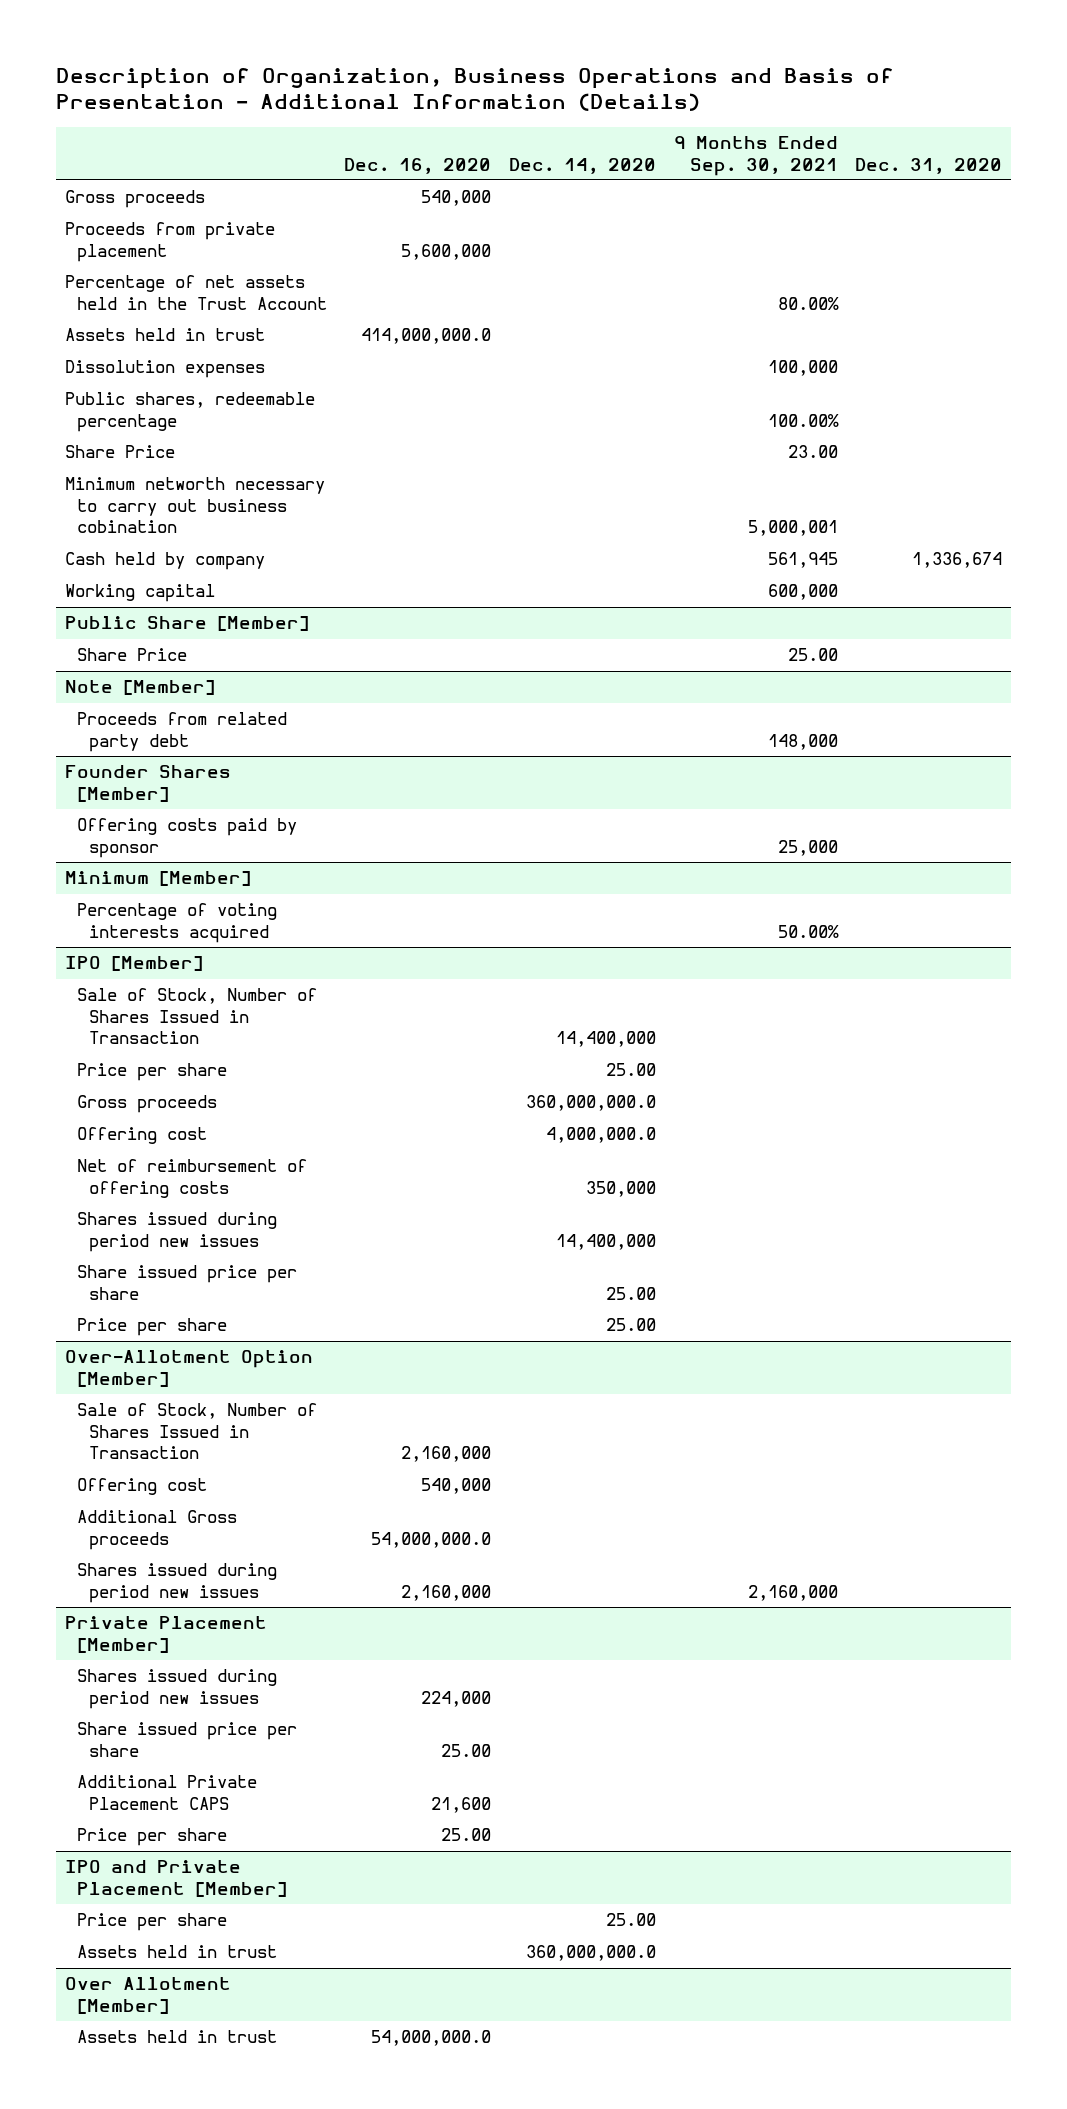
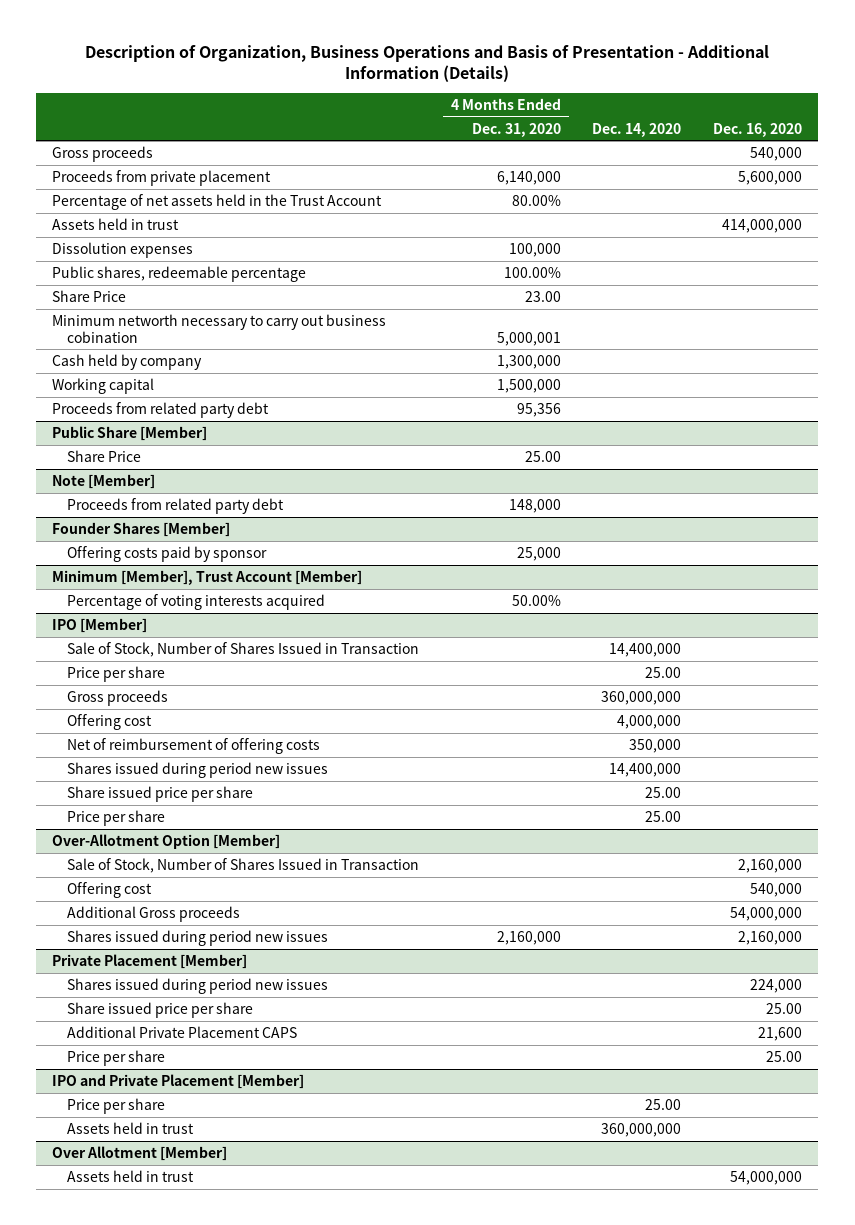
- | Dec. 16, 2020 | Dec. 14, 2020 | 9 Months Ended Sep. 30, 2021 | Dec. 31, 2020
+ | 4 Months Ended Dec. 31, 2020 | Dec. 14, 2020 | Dec. 16, 2020
- Assets held in trust | 414,000,000.0 | | |
+ Assets held in trust | | | 414,000,000
+ Proceeds from related party debt | 95,356 | |
- Minimum [Member]
+ Minimum [Member], Trust Account [Member]
@ IPO [Member]
- Gross proceeds | | 360,000,000.0 | |
- Offering cost | | 4,000,000.0 | |
+ Gross proceeds | | 360,000,000 |
+ Offering cost | | 4,000,000 |
@ Over-Allotment Option [Member]
- Additional Gross proceeds | 54,000,000.0 | | |
+ Additional Gross proceeds | | | 54,000,000
@ IPO and Private Placement [Member]
- Assets held in trust | | 360,000,000.0 | |
+ Assets held in trust | | 360,000,000 |
@ Over Allotment [Member]
- Assets held in trust | 54,000,000.0 | | |
+ Assets held in trust | | | 54,000,000

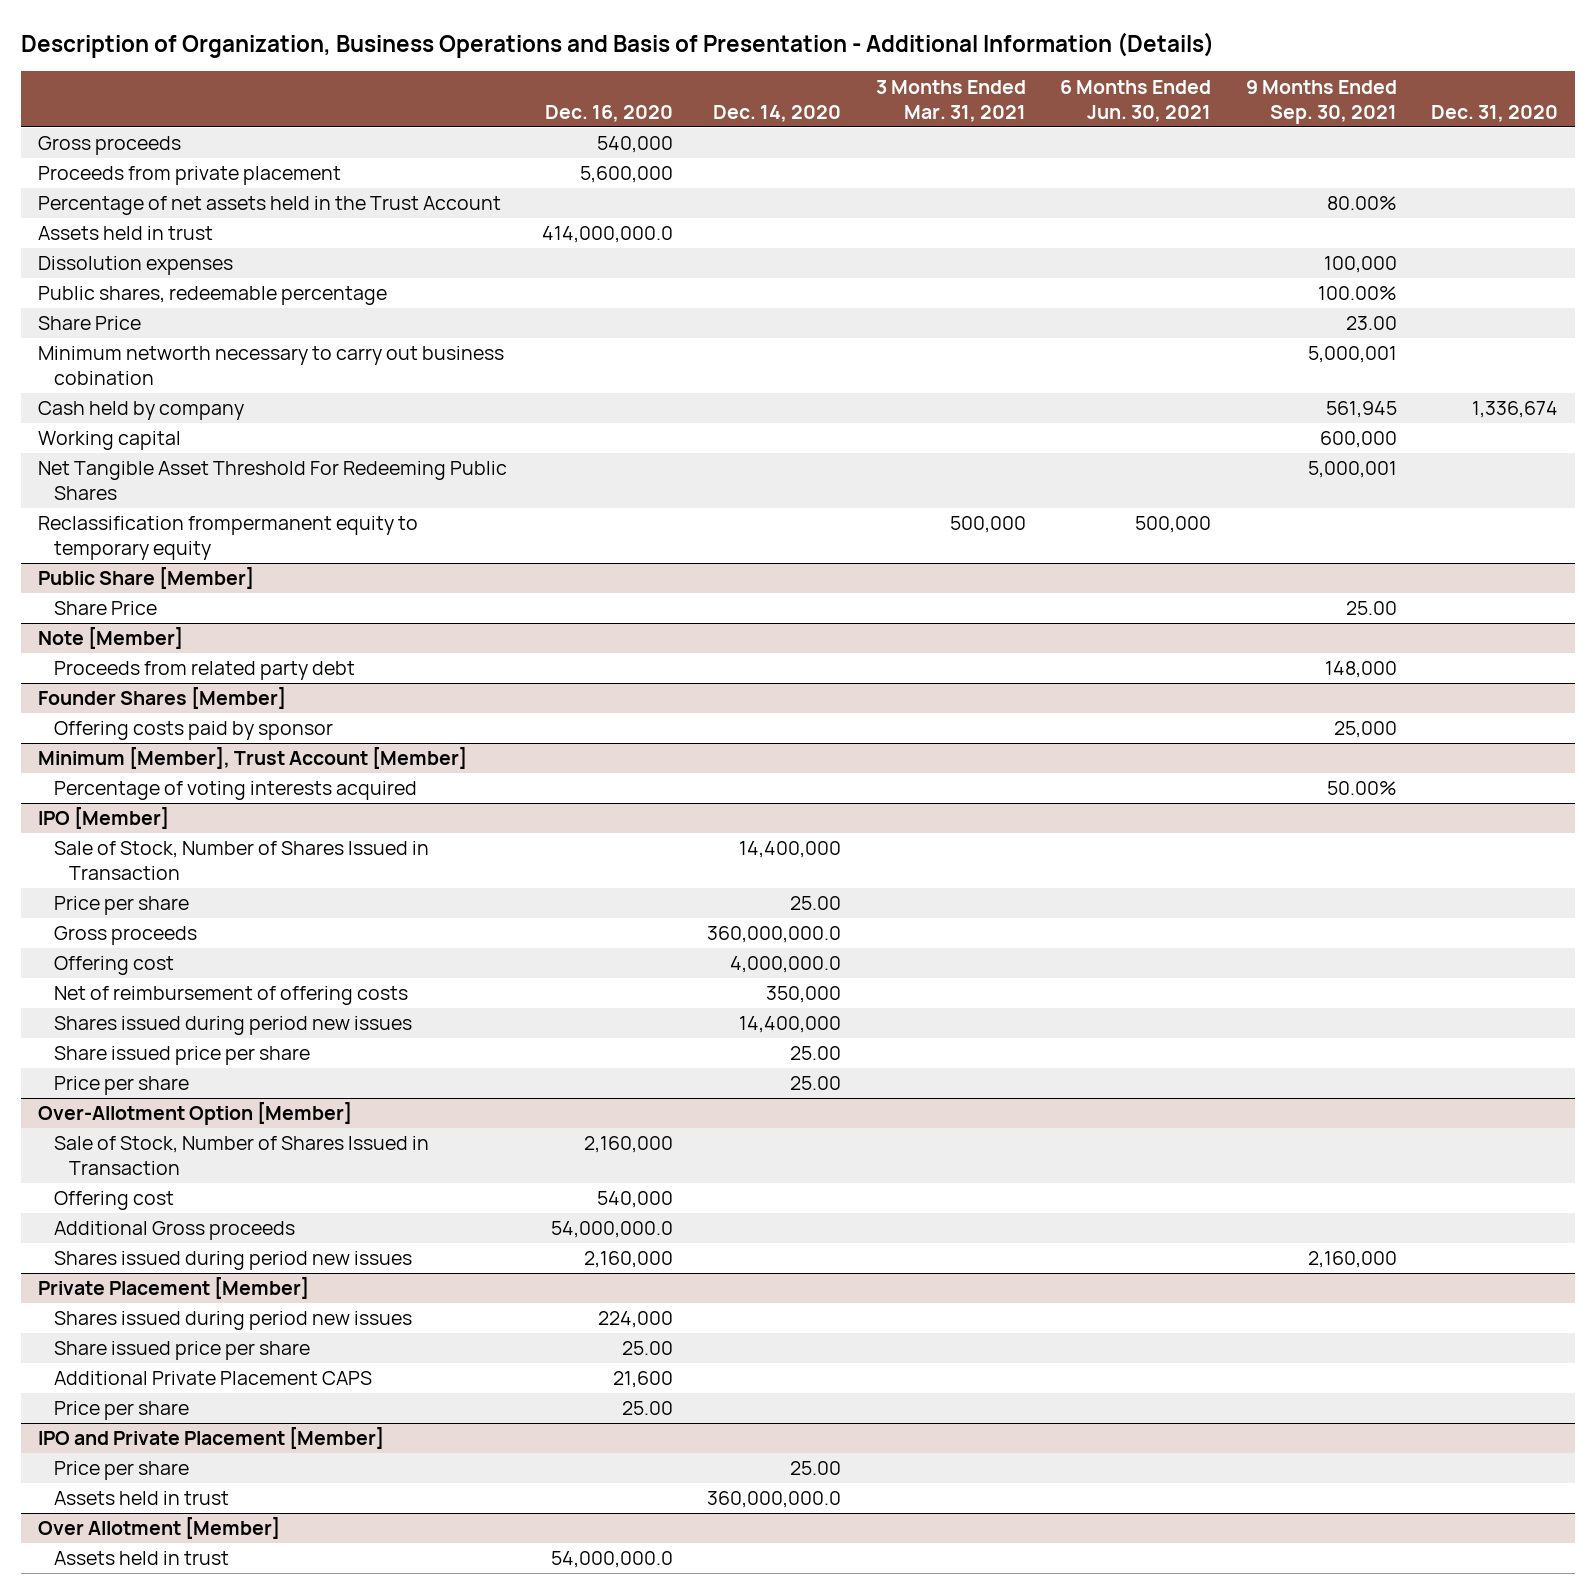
- | 4 Months Ended Dec. 31, 2020 | Dec. 14, 2020 | Dec. 16, 2020
+ | Dec. 16, 2020 | Dec. 14, 2020 | 3 Months Ended Mar. 31, 2021 | 6 Months Ended Jun. 30, 2021 | 9 Months Ended Sep. 30, 2021 | Dec. 31, 2020
- Assets held in trust | | | 414,000,000
+ Assets held in trust | 414,000,000.0 | | | | |
- Proceeds from related party debt | 95,356 | |
+ Net Tangible Asset Threshold For Redeeming Public Shares | | | | | 5,000,001 |
+ Reclassification frompermanent equity to temporary equity | | | 500,000 | 500,000 | |
@ IPO [Member]
- Gross proceeds | | 360,000,000 |
- Offering cost | | 4,000,000 |
+ Gross proceeds | | 360,000,000.0 | | | |
+ Offering cost | | 4,000,000.0 | | | |
@ Over-Allotment Option [Member]
- Additional Gross proceeds | | | 54,000,000
+ Additional Gross proceeds | 54,000,000.0 | | | | |
@ IPO and Private Placement [Member]
- Assets held in trust | | 360,000,000 |
+ Assets held in trust | | 360,000,000.0 | | | |
@ Over Allotment [Member]
- Assets held in trust | | | 54,000,000
+ Assets held in trust | 54,000,000.0 | | | | |

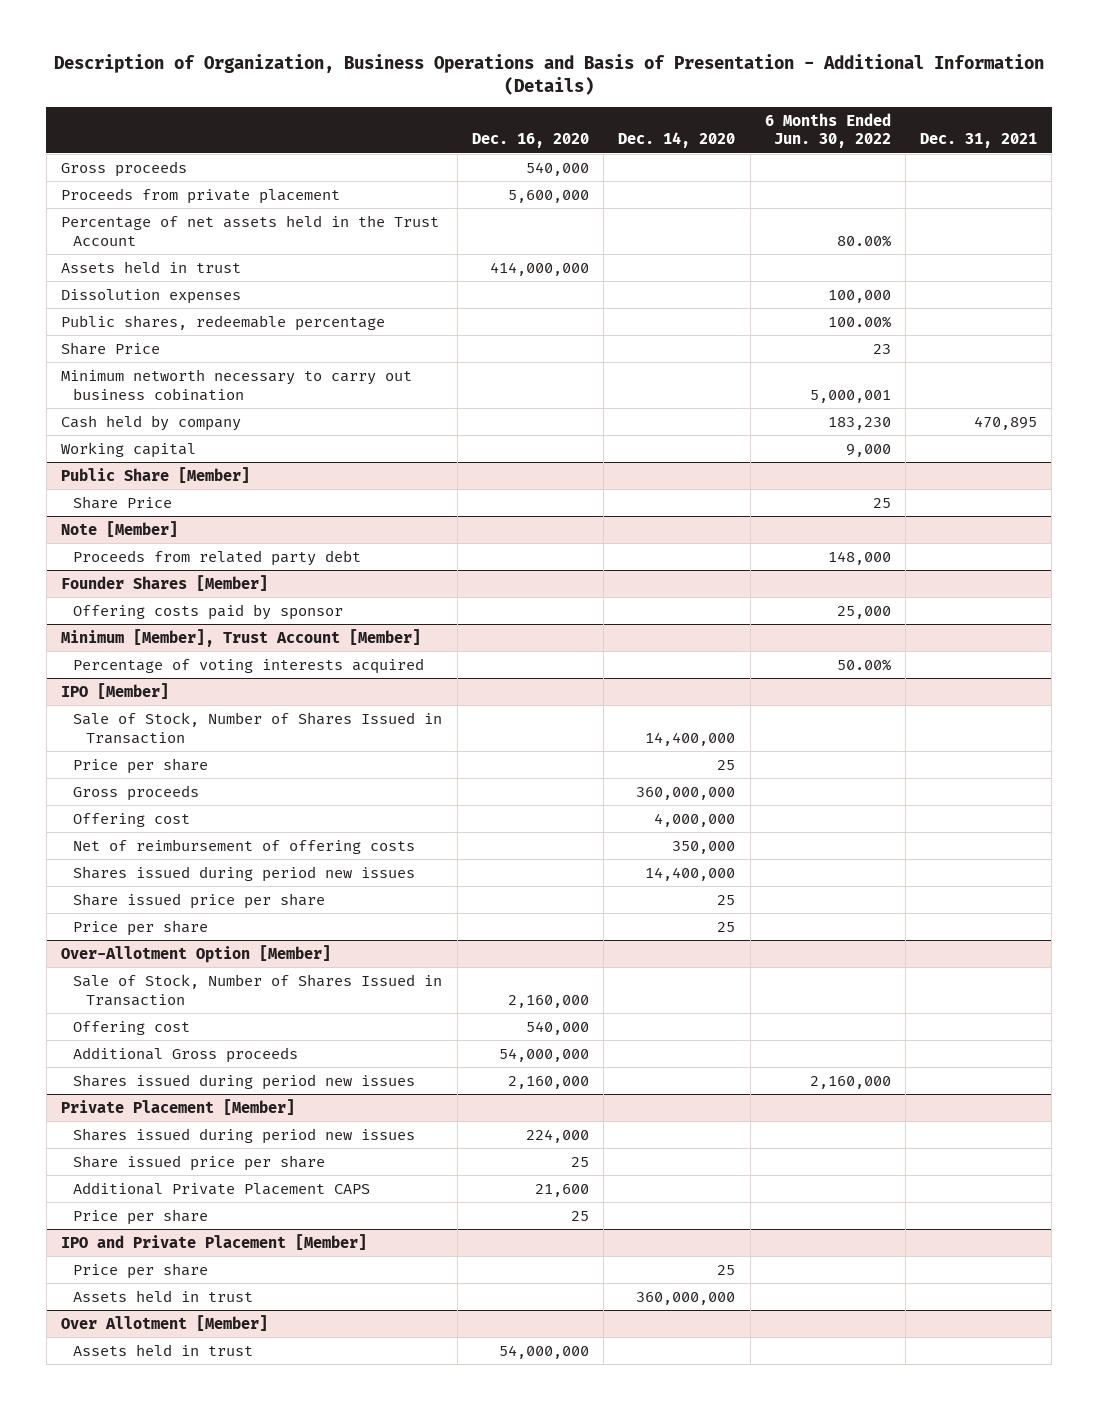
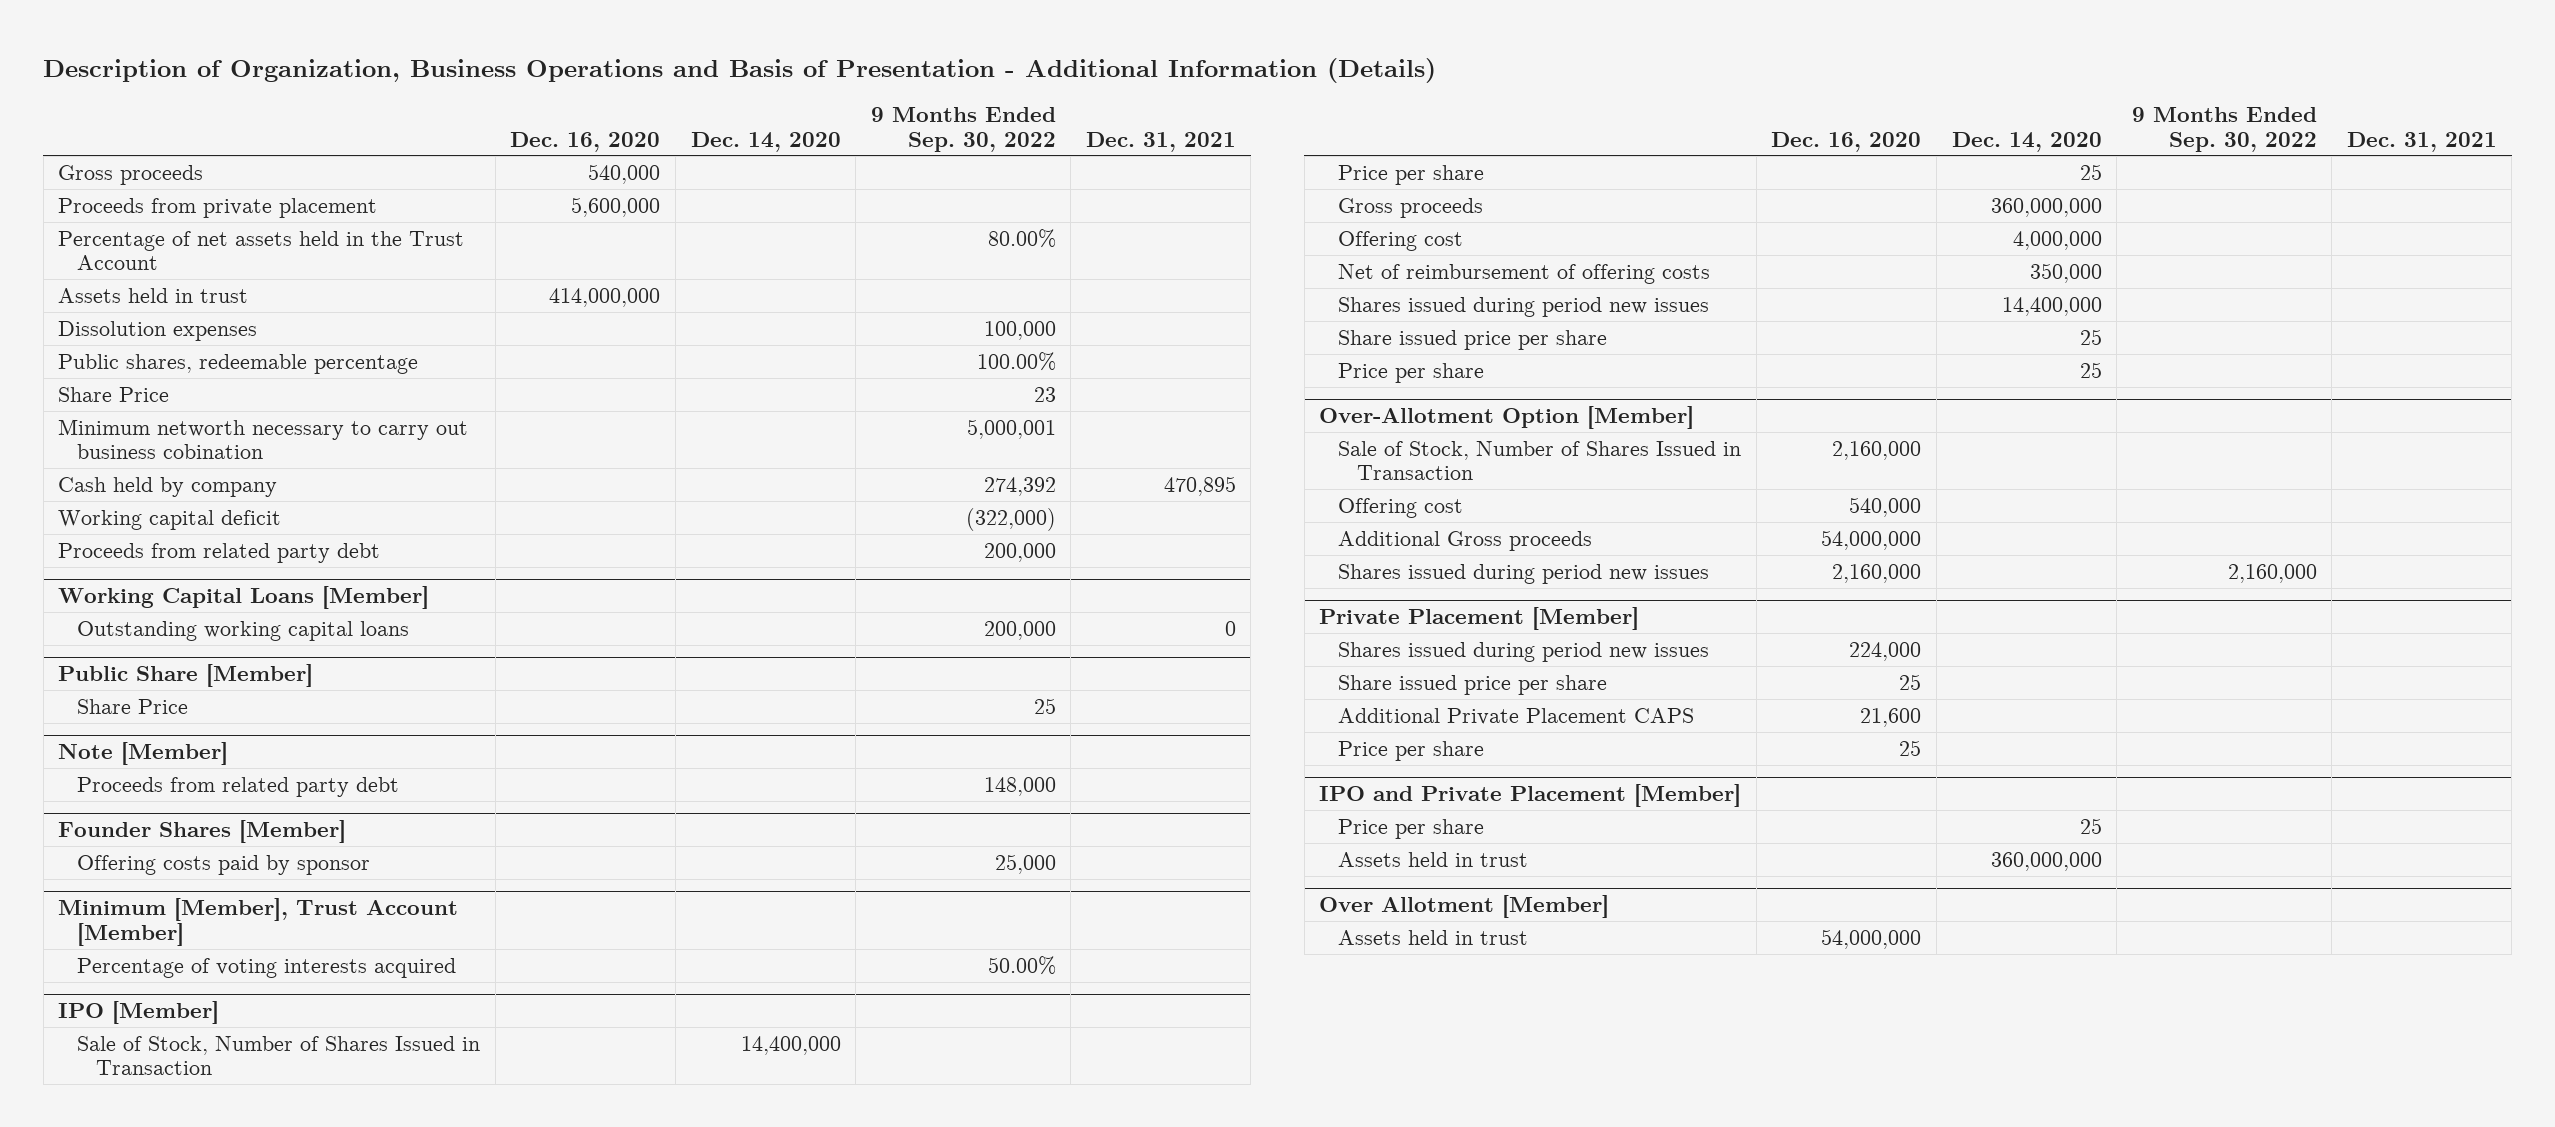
- | Dec. 16, 2020 | Dec. 14, 2020 | 6 Months Ended Jun. 30, 2022 | Dec. 31, 2021
+ | Dec. 16, 2020 | Dec. 14, 2020 | 9 Months Ended Sep. 30, 2022 | Dec. 31, 2021
- Working capital | | | 9,000 |
+ Working capital deficit | | | (322,000) |
+ Proceeds from related party debt | | | 200,000 |
+ Working Capital Loans [Member]
+ Outstanding working capital loans | | | 200,000 | 0

